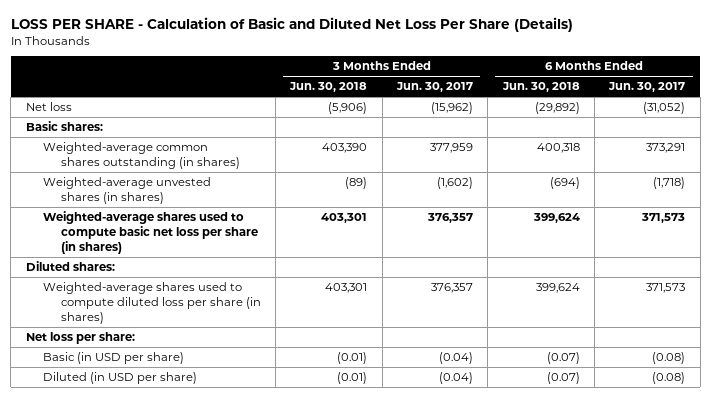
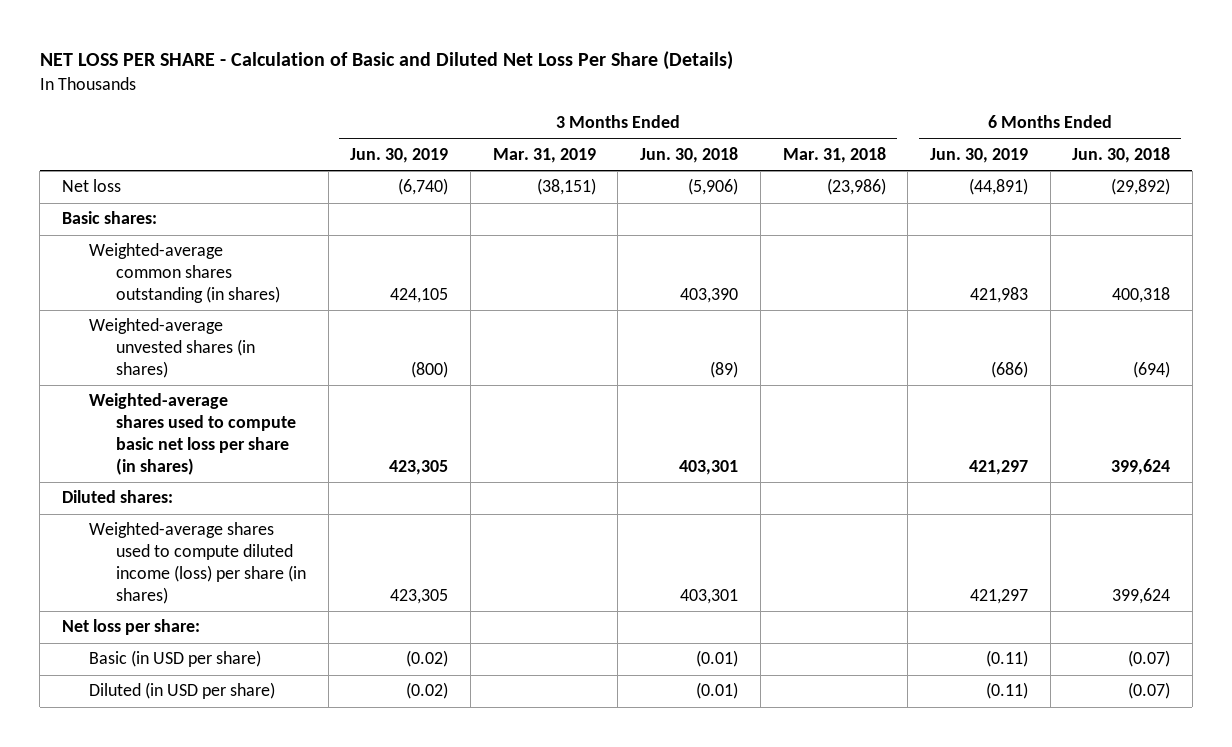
- LOSS PER SHARE - Calculation of Basic and Diluted Net Loss Per Share (Details)
+ NET LOSS PER SHARE - Calculation of Basic and Diluted Net Loss Per Share (Details)
- | 3 Months Ended Jun. 30, 2018 | 3 Months Ended Jun. 30, 2017 | 6 Months Ended Jun. 30, 2018 | 6 Months Ended Jun. 30, 2017
+ | 3 Months Ended Jun. 30, 2019 | 3 Months Ended Mar. 31, 2019 | 3 Months Ended Jun. 30, 2018 | 3 Months Ended Mar. 31, 2018 | 6 Months Ended Jun. 30, 2019 | 6 Months Ended Jun. 30, 2018
- Weighted-average shares used to compute diluted loss per share (in shares) | 403,301 | 376,357 | 399,624 | 371,573
+ Weighted-average shares used to compute diluted income (loss) per share (in shares) | 423,305 | | 403,301 | | 421,297 | 399,624

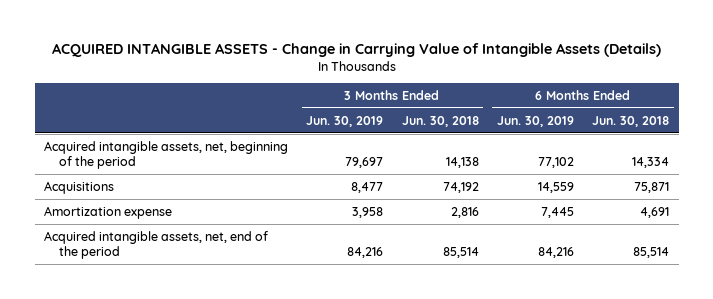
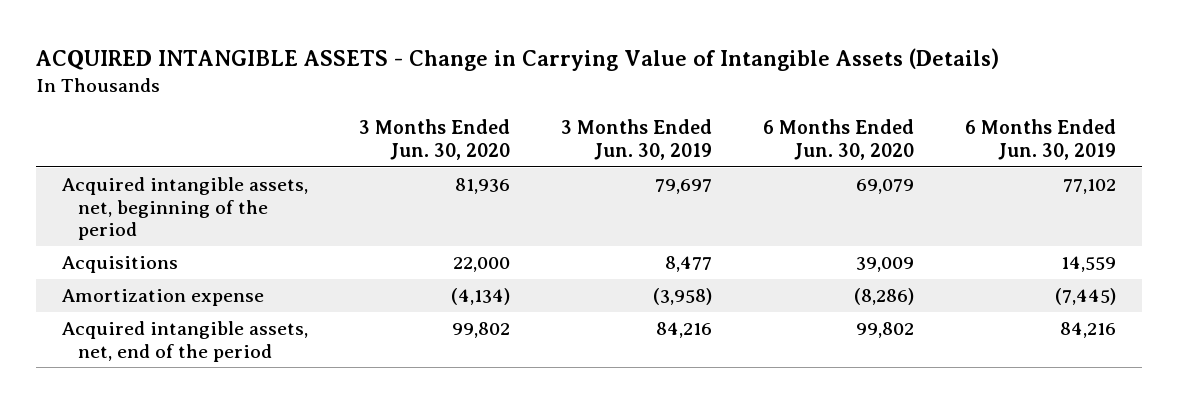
- | 3 Months Ended Jun. 30, 2019 | 3 Months Ended Jun. 30, 2018 | 6 Months Ended Jun. 30, 2019 | 6 Months Ended Jun. 30, 2018
+ | 3 Months Ended Jun. 30, 2020 | 3 Months Ended Jun. 30, 2019 | 6 Months Ended Jun. 30, 2020 | 6 Months Ended Jun. 30, 2019
- Amortization expense | 3,958 | 2,816 | 7,445 | 4,691
+ Amortization expense | (4,134) | (3,958) | (8,286) | (7,445)

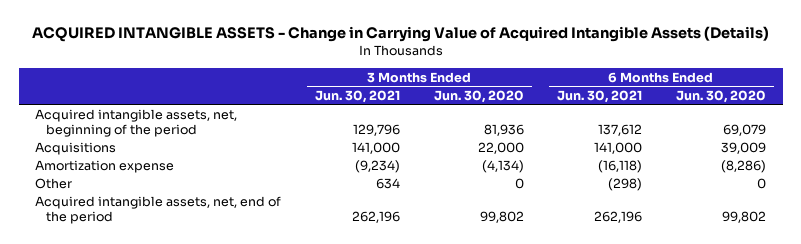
- ACQUIRED INTANGIBLE ASSETS - Change in Carrying Value of Intangible Assets (Details)
+ ACQUIRED INTANGIBLE ASSETS - Change in Carrying Value of Acquired Intangible Assets (Details)
- | 3 Months Ended Jun. 30, 2020 | 3 Months Ended Jun. 30, 2019 | 6 Months Ended Jun. 30, 2020 | 6 Months Ended Jun. 30, 2019
+ | 3 Months Ended Jun. 30, 2021 | 3 Months Ended Jun. 30, 2020 | 6 Months Ended Jun. 30, 2021 | 6 Months Ended Jun. 30, 2020
+ Other | 634 | 0 | (298) | 0

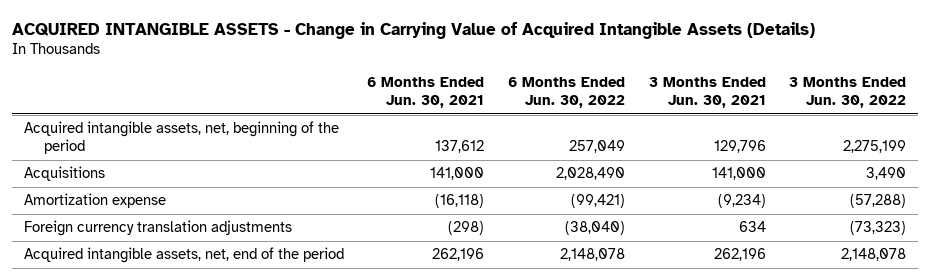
- | 3 Months Ended Jun. 30, 2021 | 3 Months Ended Jun. 30, 2020 | 6 Months Ended Jun. 30, 2021 | 6 Months Ended Jun. 30, 2020
+ | 6 Months Ended Jun. 30, 2021 | 6 Months Ended Jun. 30, 2022 | 3 Months Ended Jun. 30, 2021 | 3 Months Ended Jun. 30, 2022
- Other | 634 | 0 | (298) | 0
+ Foreign currency translation adjustments | (298) | (38,040) | 634 | (73,323)

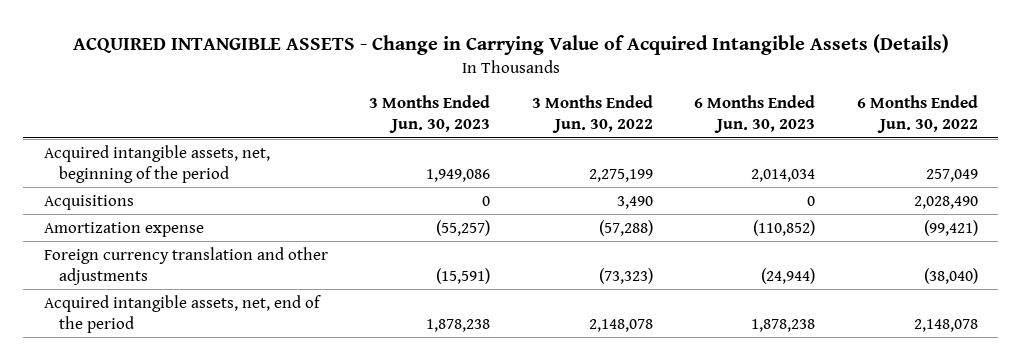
- | 6 Months Ended Jun. 30, 2021 | 6 Months Ended Jun. 30, 2022 | 3 Months Ended Jun. 30, 2021 | 3 Months Ended Jun. 30, 2022
+ | 3 Months Ended Jun. 30, 2023 | 3 Months Ended Jun. 30, 2022 | 6 Months Ended Jun. 30, 2023 | 6 Months Ended Jun. 30, 2022
- Foreign currency translation adjustments | (298) | (38,040) | 634 | (73,323)
+ Foreign currency translation and other adjustments | (15,591) | (73,323) | (24,944) | (38,040)

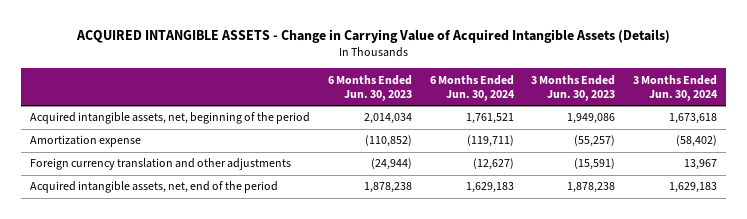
- | 3 Months Ended Jun. 30, 2023 | 3 Months Ended Jun. 30, 2022 | 6 Months Ended Jun. 30, 2023 | 6 Months Ended Jun. 30, 2022
+ | 6 Months Ended Jun. 30, 2023 | 6 Months Ended Jun. 30, 2024 | 3 Months Ended Jun. 30, 2023 | 3 Months Ended Jun. 30, 2024
- Acquisitions | 0 | 3,490 | 0 | 2,028,490

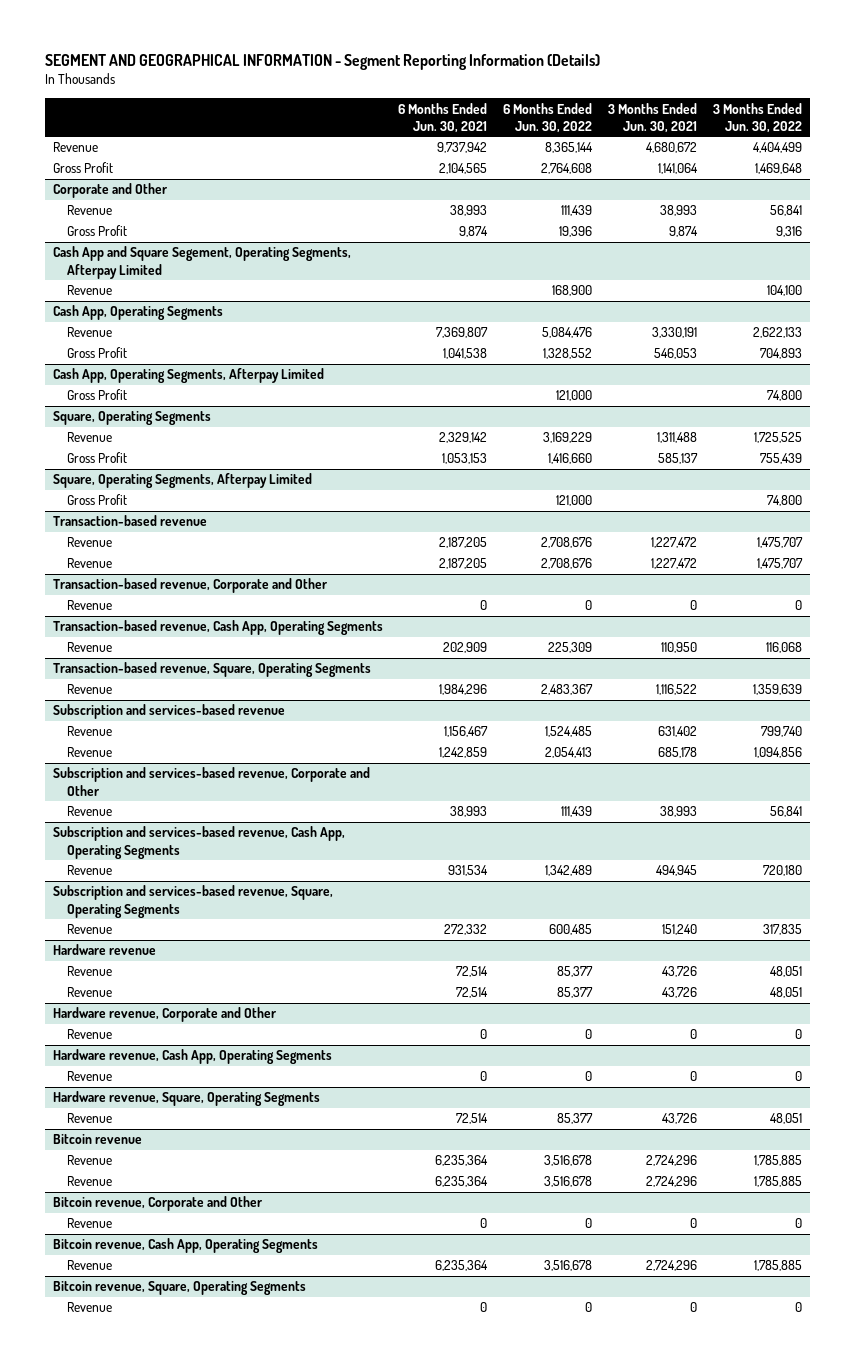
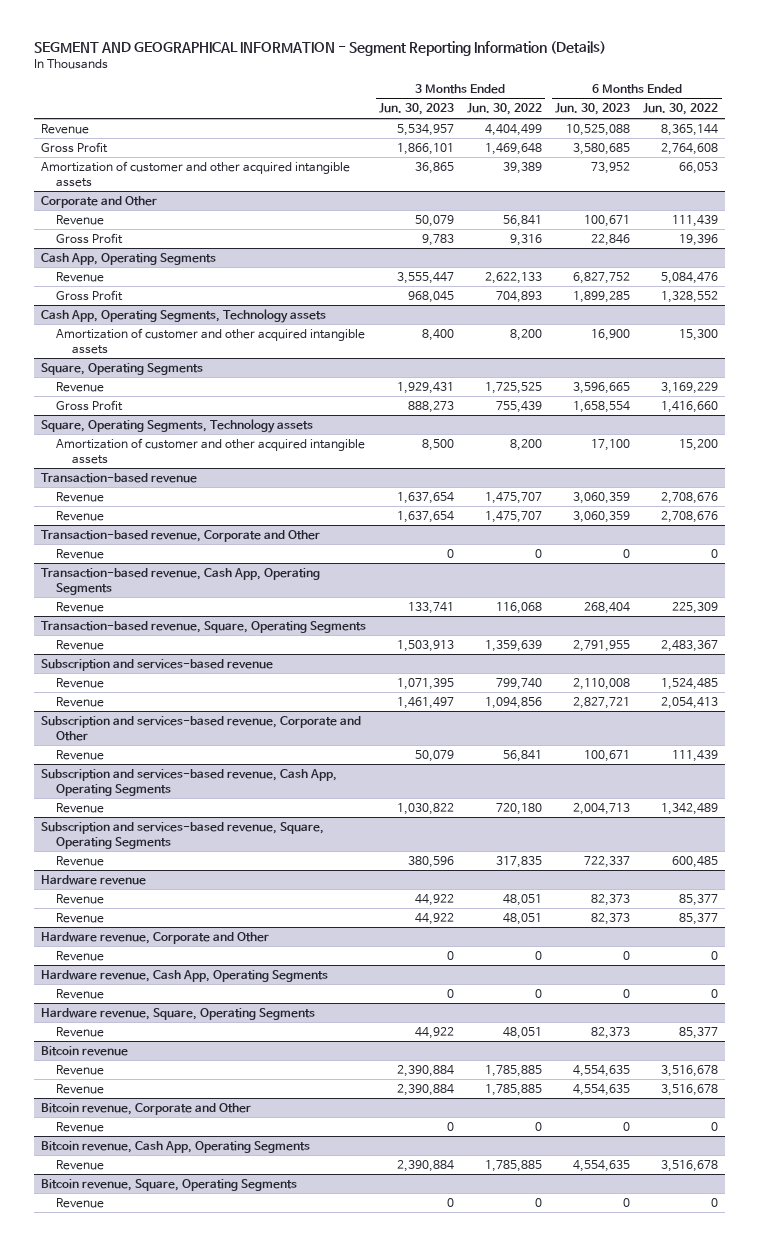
- | 6 Months Ended Jun. 30, 2021 | 6 Months Ended Jun. 30, 2022 | 3 Months Ended Jun. 30, 2021 | 3 Months Ended Jun. 30, 2022
+ | 3 Months Ended Jun. 30, 2023 | 3 Months Ended Jun. 30, 2022 | 6 Months Ended Jun. 30, 2023 | 6 Months Ended Jun. 30, 2022
+ Amortization of customer and other acquired intangible assets | 36,865 | 39,389 | 73,952 | 66,053
- Cash App and Square Segement, Operating Segments, Afterpay Limited
- Revenue | | 168,900 | | 104,100
- Cash App, Operating Segments, Afterpay Limited
- Gross Profit | | 121,000 | | 74,800
+ Cash App, Operating Segments, Technology assets
+ Amortization of customer and other acquired intangible assets | 8,400 | 8,200 | 16,900 | 15,300
- Square, Operating Segments, Afterpay Limited
- Gross Profit | | 121,000 | | 74,800
+ Square, Operating Segments, Technology assets
+ Amortization of customer and other acquired intangible assets | 8,500 | 8,200 | 17,100 | 15,200

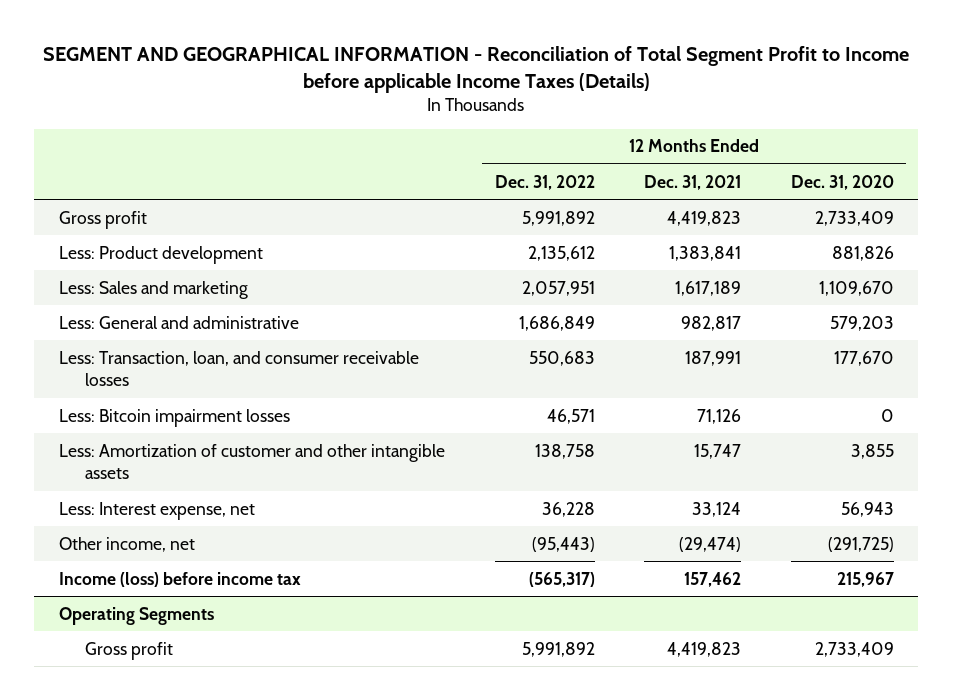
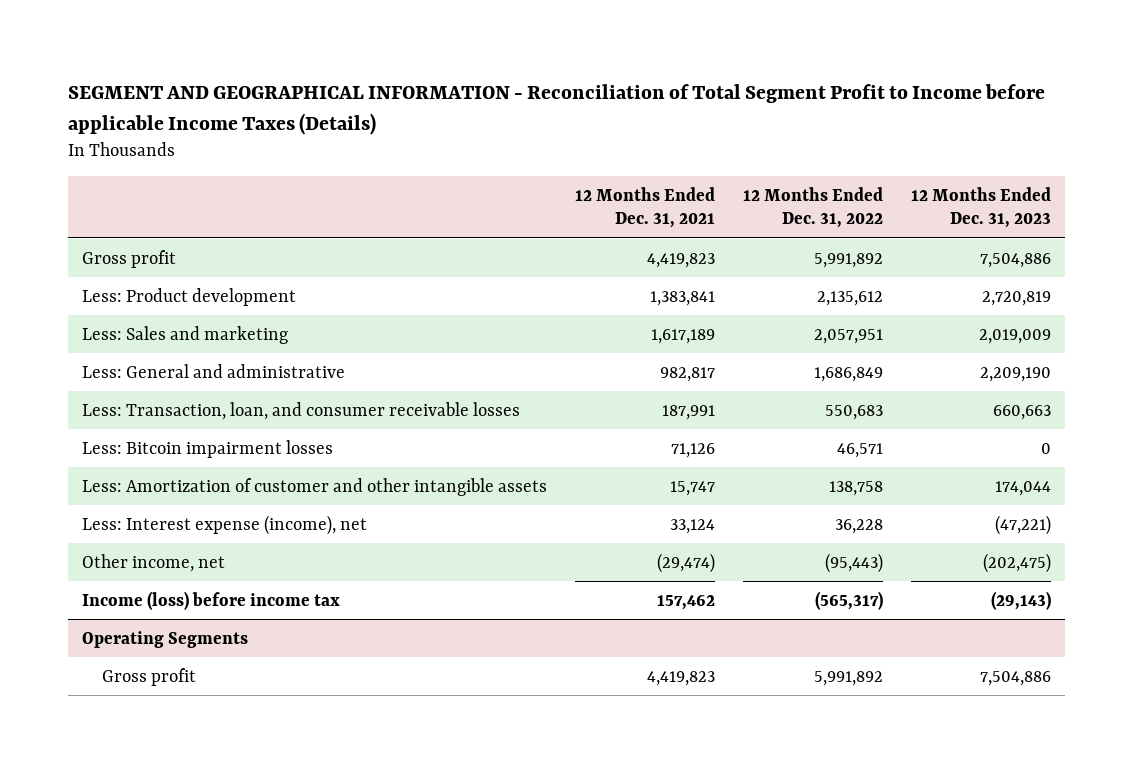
- | 12 Months Ended Dec. 31, 2022 | 12 Months Ended Dec. 31, 2021 | 12 Months Ended Dec. 31, 2020
+ | 12 Months Ended Dec. 31, 2021 | 12 Months Ended Dec. 31, 2022 | 12 Months Ended Dec. 31, 2023
- Less: Interest expense, net | 36,228 | 33,124 | 56,943
+ Less: Interest expense (income), net | 33,124 | 36,228 | (47,221)

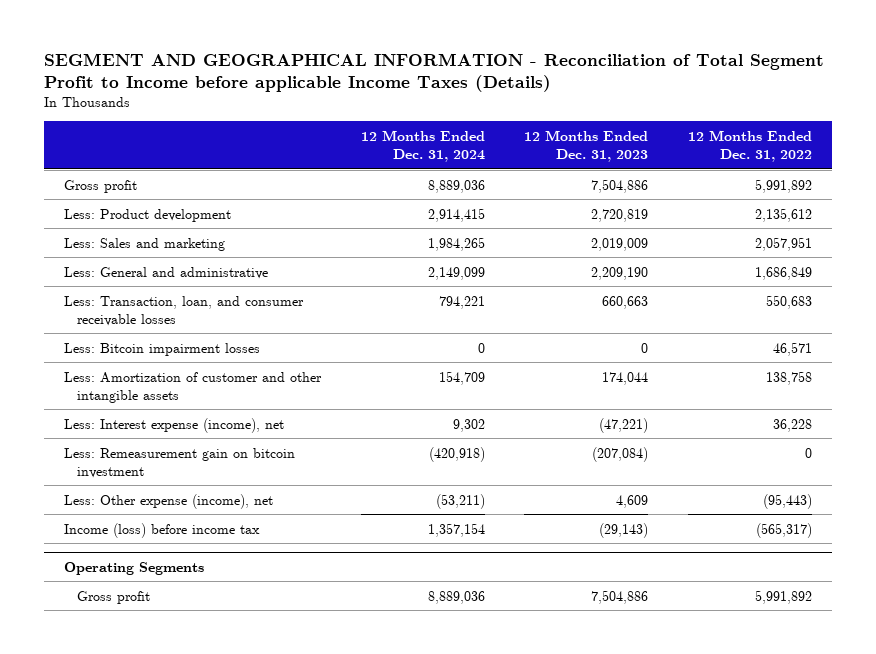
- | 12 Months Ended Dec. 31, 2021 | 12 Months Ended Dec. 31, 2022 | 12 Months Ended Dec. 31, 2023
+ | 12 Months Ended Dec. 31, 2024 | 12 Months Ended Dec. 31, 2023 | 12 Months Ended Dec. 31, 2022
- Other income, net | (29,474) | (95,443) | (202,475)
+ Less: Remeasurement gain on bitcoin investment | (420,918) | (207,084) | 0
+ Less: Other expense (income), net | (53,211) | 4,609 | (95,443)

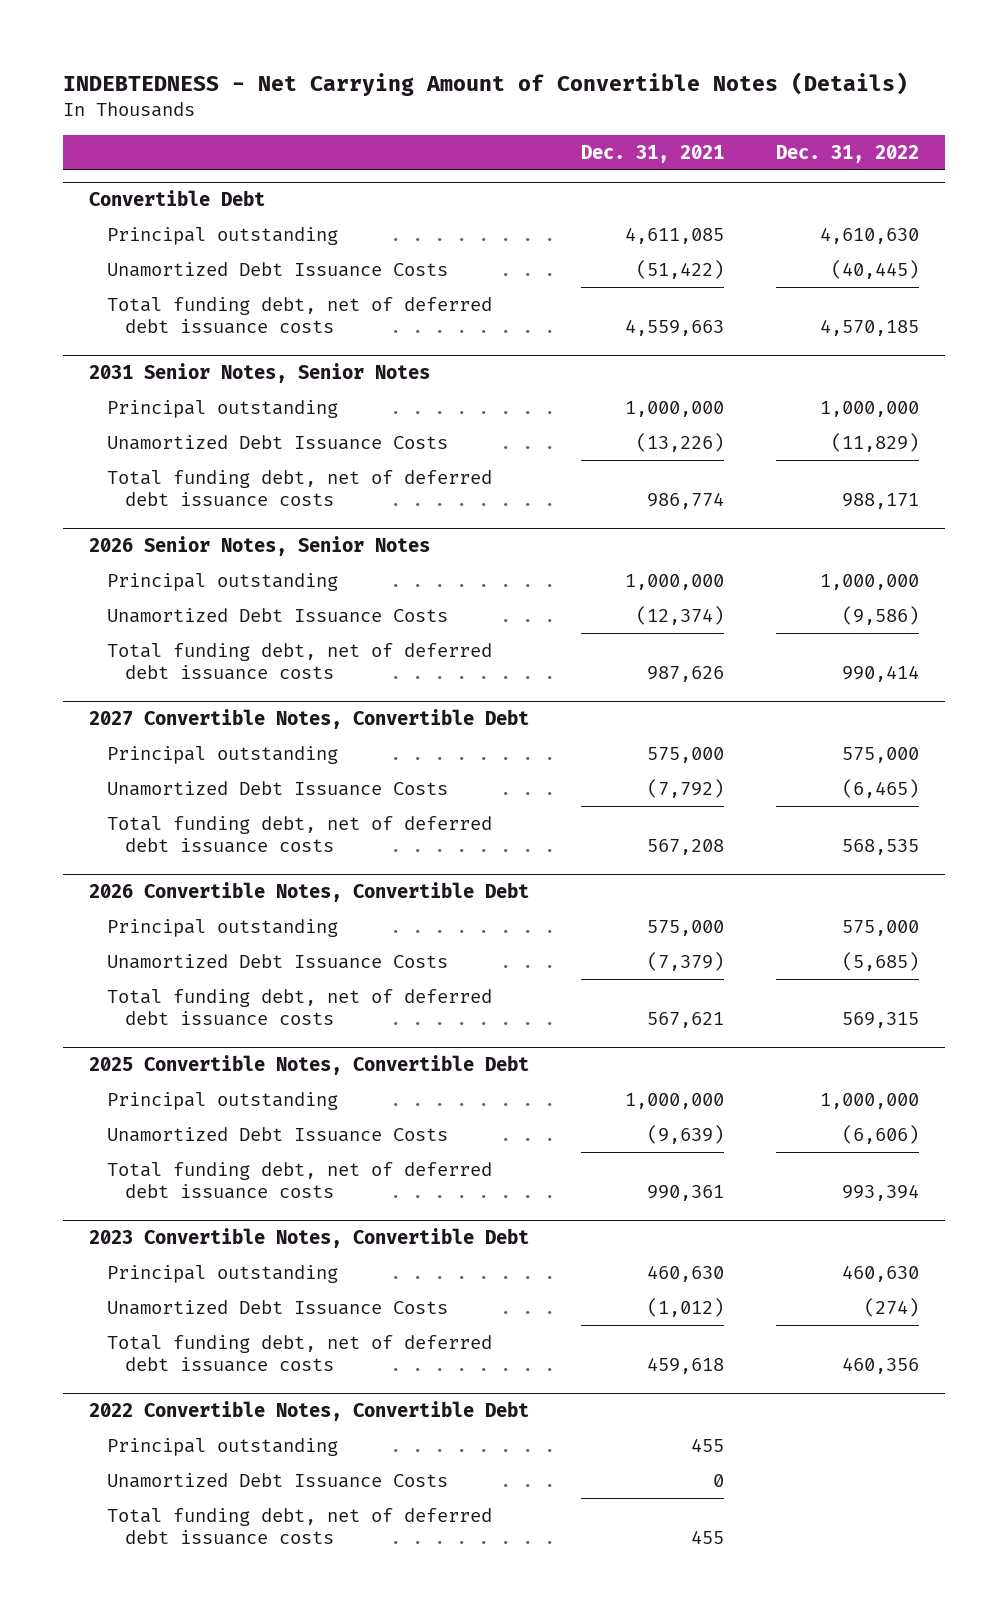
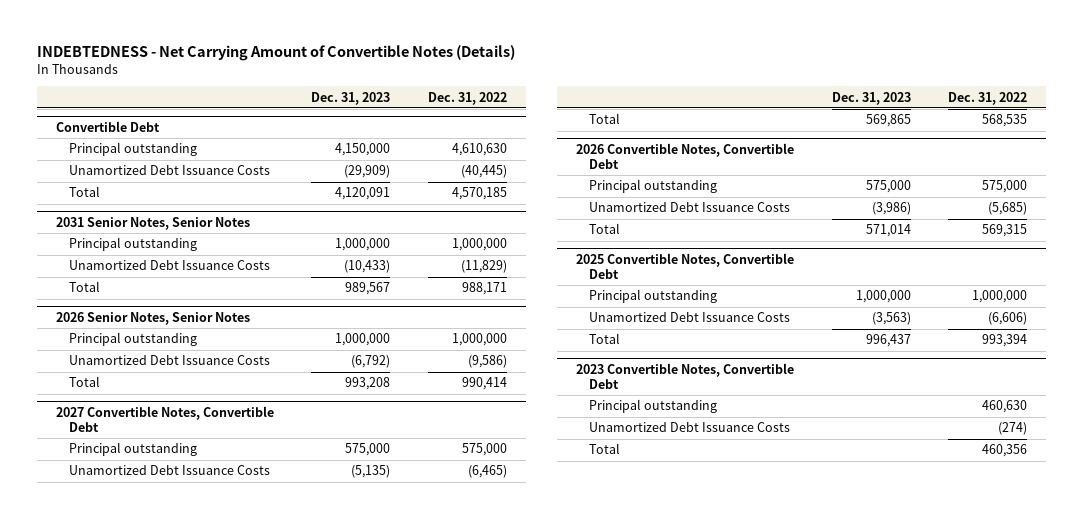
- | Dec. 31, 2021 | Dec. 31, 2022
+ | Dec. 31, 2023 | Dec. 31, 2022
@ Convertible Debt
- Total funding debt, net of deferred debt issuance costs | 4,559,663 | 4,570,185
+ Total | 4,120,091 | 4,570,185
@ 2031 Senior Notes, Senior Notes
- Total funding debt, net of deferred debt issuance costs | 986,774 | 988,171
+ Total | 989,567 | 988,171
@ 2026 Senior Notes, Senior Notes
- Total funding debt, net of deferred debt issuance costs | 987,626 | 990,414
+ Total | 993,208 | 990,414
@ 2027 Convertible Notes, Convertible Debt
- Total funding debt, net of deferred debt issuance costs | 567,208 | 568,535
+ Total | 569,865 | 568,535
@ 2026 Convertible Notes, Convertible Debt
- Total funding debt, net of deferred debt issuance costs | 567,621 | 569,315
+ Total | 571,014 | 569,315
@ 2025 Convertible Notes, Convertible Debt
- Total funding debt, net of deferred debt issuance costs | 990,361 | 993,394
+ Total | 996,437 | 993,394
@ 2023 Convertible Notes, Convertible Debt
- Total funding debt, net of deferred debt issuance costs | 459,618 | 460,356
- 2022 Convertible Notes, Convertible Debt
- Principal outstanding | 455 |
- Unamortized Debt Issuance Costs | 0 |
- Total funding debt, net of deferred debt issuance costs | 455 |
@ 2023 Convertible Notes, Convertible Debt
+ Total | | 460,356

